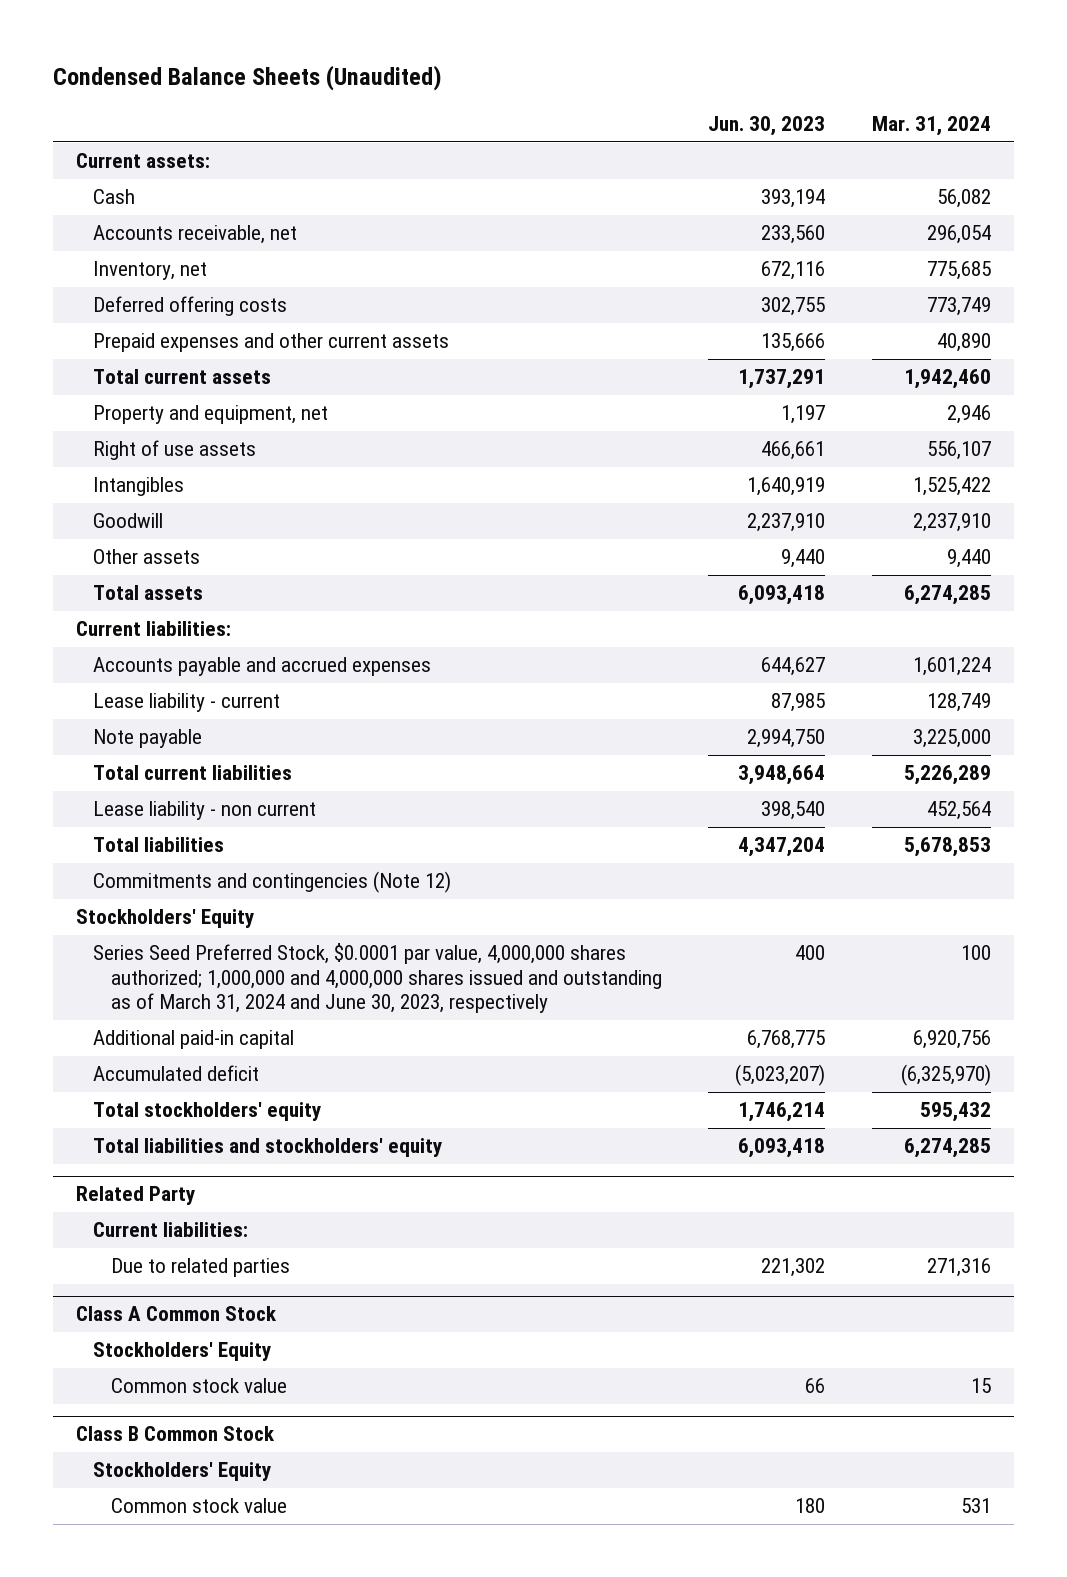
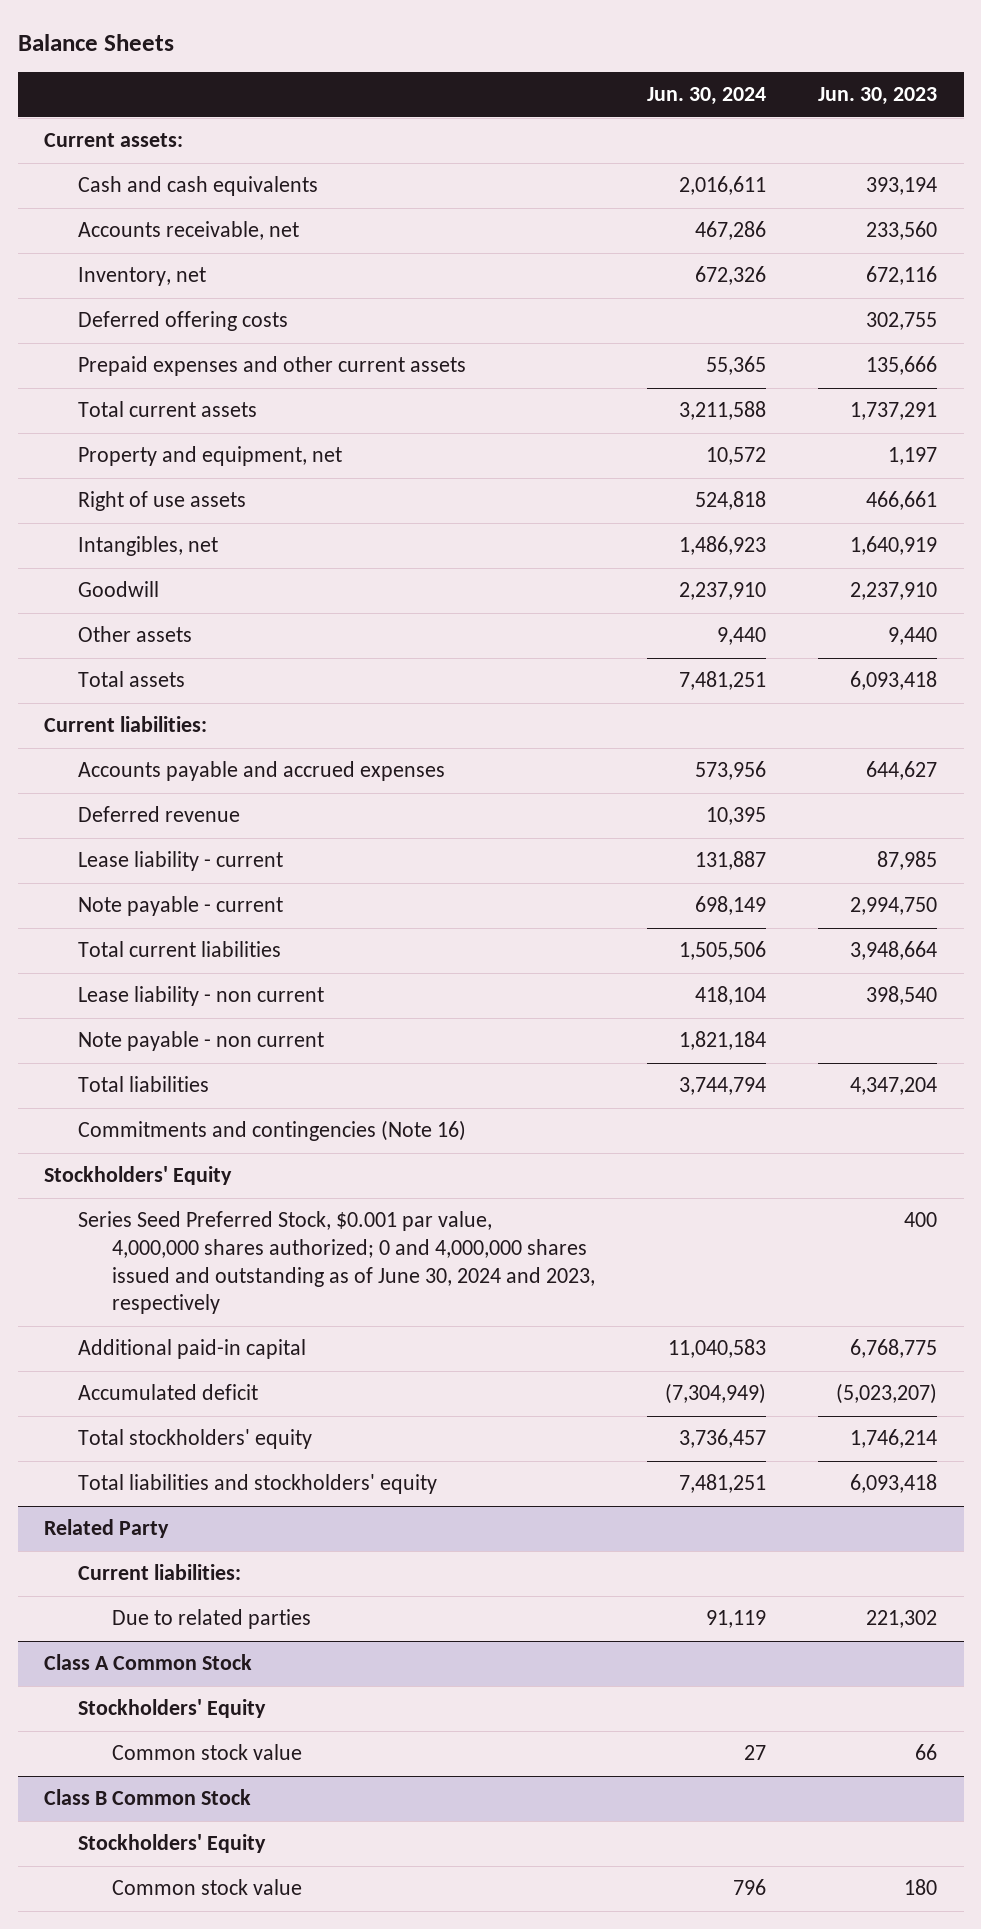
- Condensed Balance Sheets (Unaudited)
+ Balance Sheets
- | Jun. 30, 2023 | Mar. 31, 2024
+ | Jun. 30, 2024 | Jun. 30, 2023
- Cash | 393,194 | 56,082
+ Cash and cash equivalents | 2,016,611 | 393,194
- Intangibles | 1,640,919 | 1,525,422
+ Intangibles, net | 1,486,923 | 1,640,919
+ Deferred revenue | 10,395 |
- Note payable | 2,994,750 | 3,225,000
+ Note payable - current | 698,149 | 2,994,750
+ Note payable - non current | 1,821,184 |
- Commitments and contingencies (Note 12)
+ Commitments and contingencies (Note 16)
- Series Seed Preferred Stock, $0.0001 par value, 4,000,000 shares authorized; 1,000,000 and 4,000,000 shares issued and outstanding as of March 31, 2024 and June 30, 2023, respectively | 400 | 100
+ Series Seed Preferred Stock, $0.001 par value, 4,000,000 shares authorized; 0 and 4,000,000 shares issued and outstanding as of June 30, 2024 and 2023, respectively | | 400

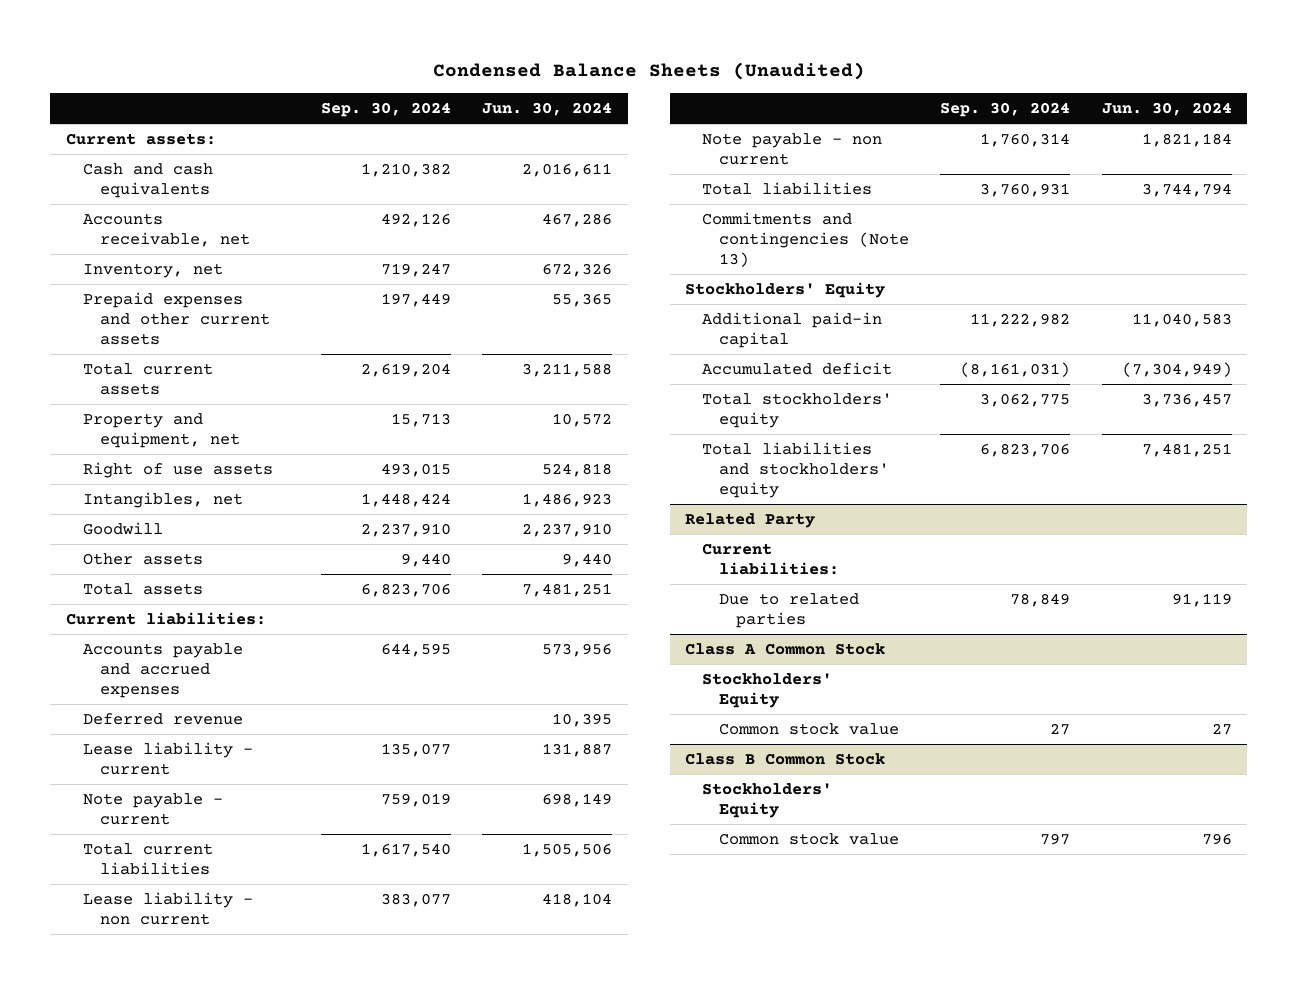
- Balance Sheets
+ Condensed Balance Sheets (Unaudited)
- | Jun. 30, 2024 | Jun. 30, 2023
+ | Sep. 30, 2024 | Jun. 30, 2024
- Deferred offering costs | | 302,755
- Commitments and contingencies (Note 16)
+ Commitments and contingencies (Note 13)
- Series Seed Preferred Stock, $0.001 par value, 4,000,000 shares authorized; 0 and 4,000,000 shares issued and outstanding as of June 30, 2024 and 2023, respectively | | 400

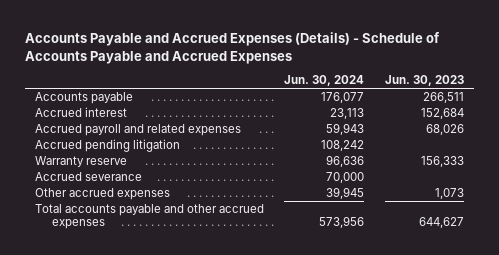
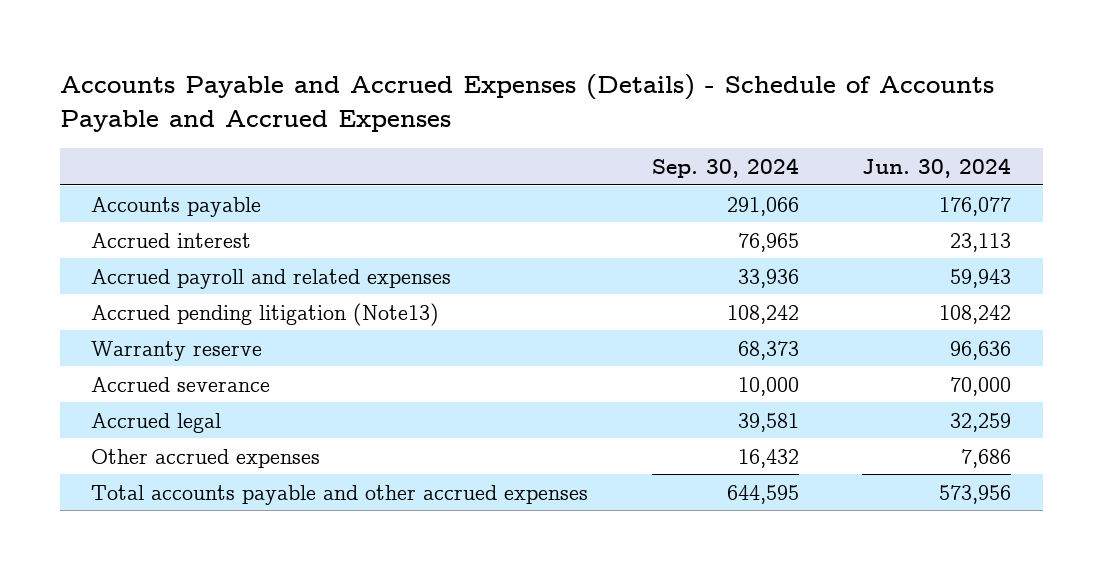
- | Jun. 30, 2024 | Jun. 30, 2023
+ | Sep. 30, 2024 | Jun. 30, 2024
- Accrued pending litigation | 108,242 |
+ Accrued pending litigation (Note13) | 108,242 | 108,242
- Other accrued expenses | 39,945 | 1,073
+ Accrued legal | 39,581 | 32,259
+ Other accrued expenses | 16,432 | 7,686

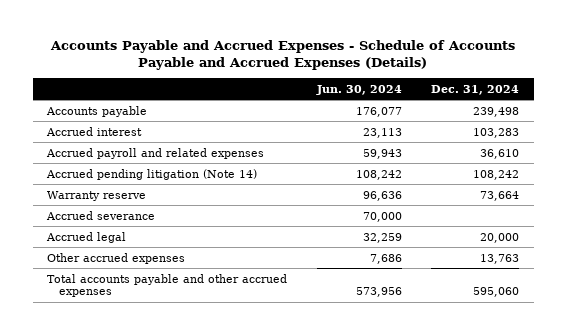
- Accounts Payable and Accrued Expenses (Details) - Schedule of Accounts Payable and Accrued Expenses
+ Accounts Payable and Accrued Expenses - Schedule of Accounts Payable and Accrued Expenses (Details)
- | Sep. 30, 2024 | Jun. 30, 2024
+ | Jun. 30, 2024 | Dec. 31, 2024
- Accrued pending litigation (Note13) | 108,242 | 108,242
+ Accrued pending litigation (Note 14) | 108,242 | 108,242

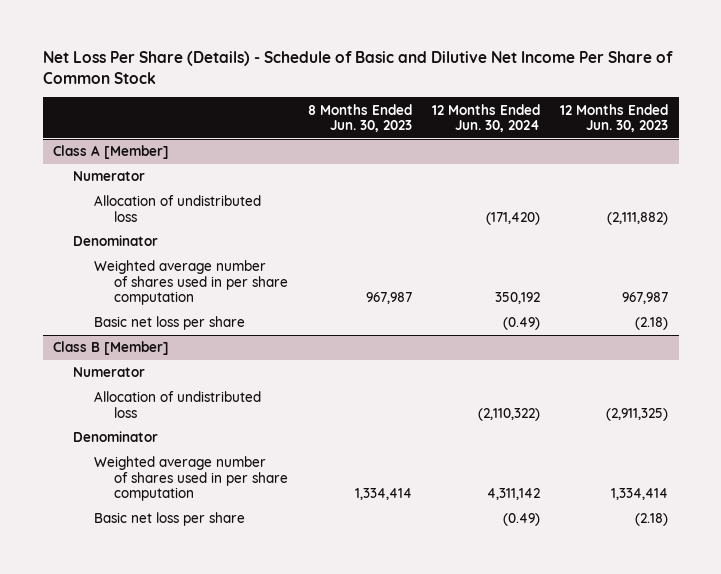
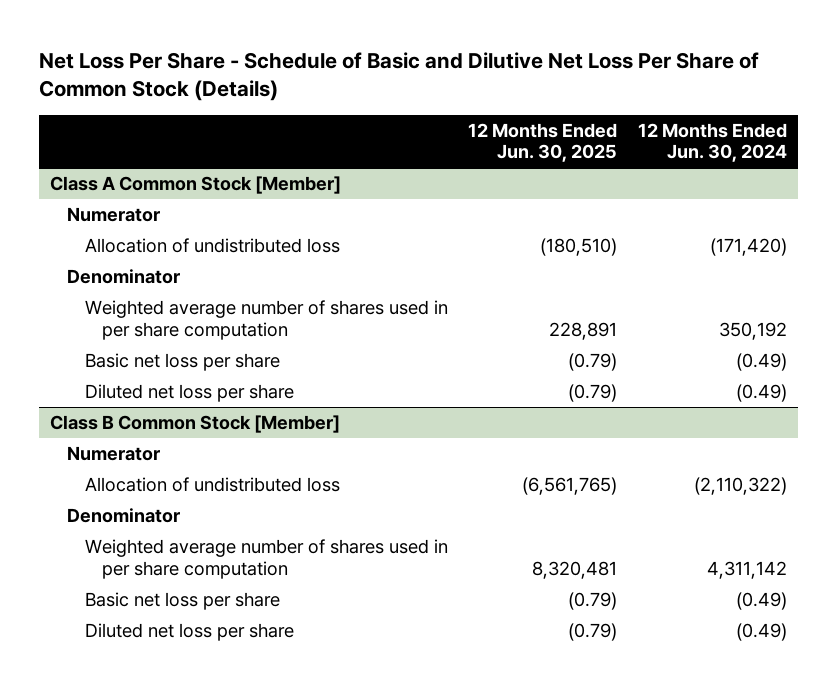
- Net Loss Per Share (Details) - Schedule of Basic and Dilutive Net Income Per Share of Common Stock
+ Net Loss Per Share - Schedule of Basic and Dilutive Net Loss Per Share of Common Stock (Details)
- | 8 Months Ended Jun. 30, 2023 | 12 Months Ended Jun. 30, 2024 | 12 Months Ended Jun. 30, 2023
+ | 12 Months Ended Jun. 30, 2025 | 12 Months Ended Jun. 30, 2024
- Class A [Member]
+ Class A Common Stock [Member]
- Class B [Member]
+ Diluted net loss per share | (0.79) | (0.49)
+ Class B Common Stock [Member]
+ Diluted net loss per share | (0.79) | (0.49)

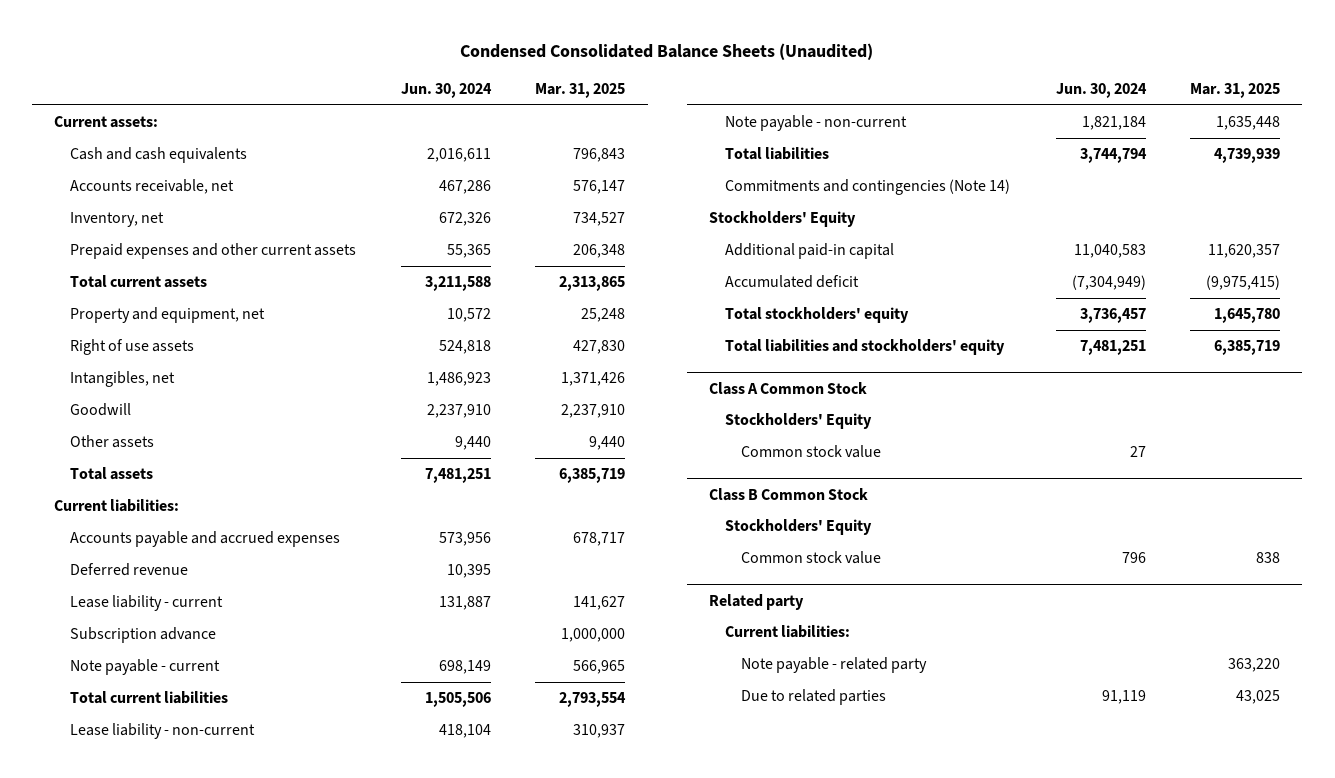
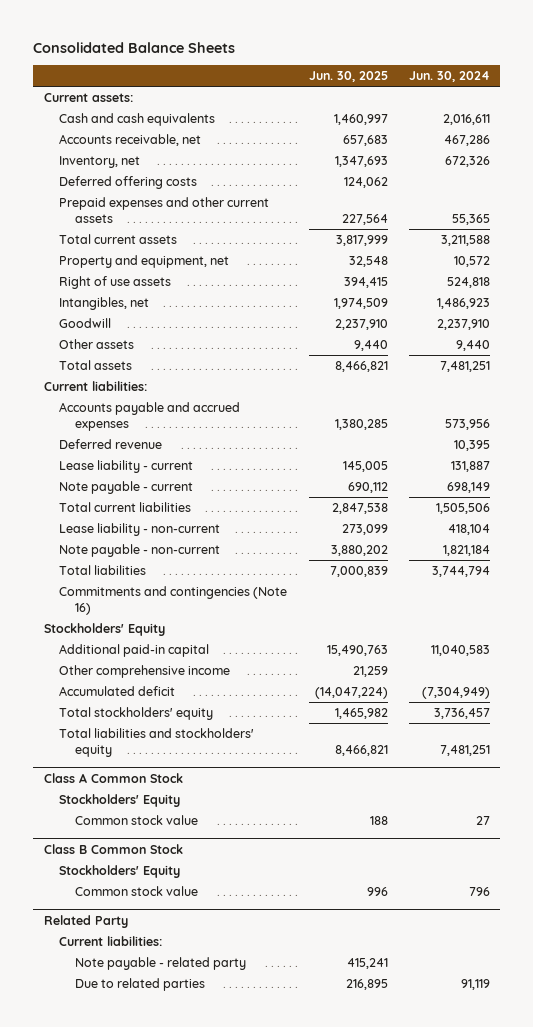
- Condensed Consolidated Balance Sheets (Unaudited)
+ Consolidated Balance Sheets
- | Jun. 30, 2024 | Mar. 31, 2025
+ | Jun. 30, 2025 | Jun. 30, 2024
+ Deferred offering costs | 124,062 |
- Subscription advance | | 1,000,000
- Commitments and contingencies (Note 14)
+ Commitments and contingencies (Note 16)
+ Other comprehensive income | 21,259 |
- Related party
+ Related Party

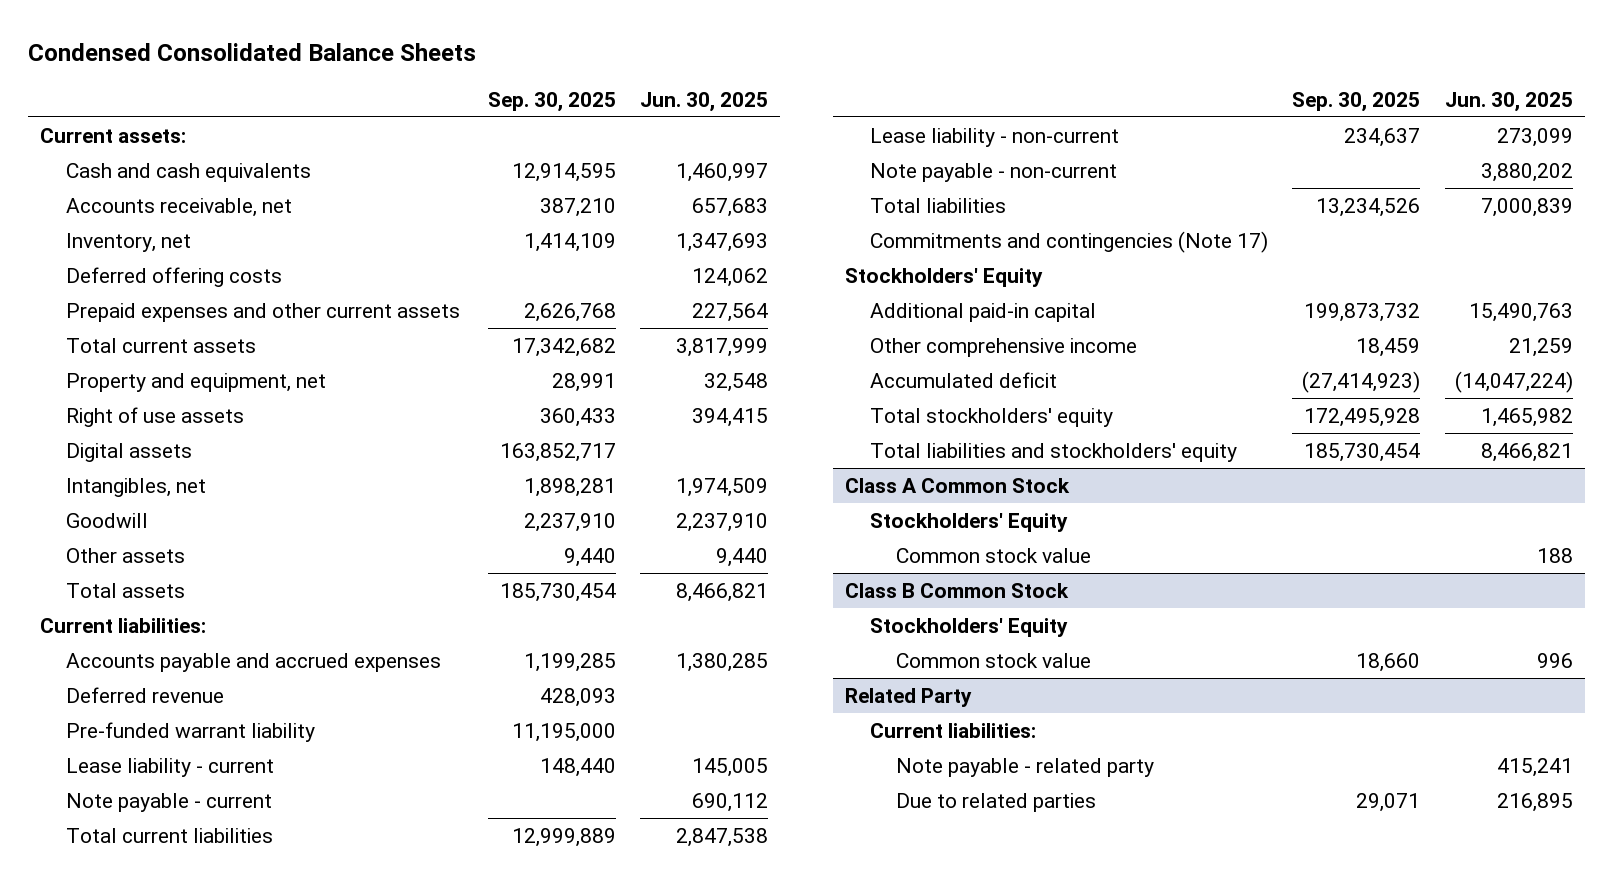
- Consolidated Balance Sheets
+ Condensed Consolidated Balance Sheets
- | Jun. 30, 2025 | Jun. 30, 2024
+ | Sep. 30, 2025 | Jun. 30, 2025
+ Digital assets | 163,852,717 |
+ Pre-funded warrant liability | 11,195,000 |
- Commitments and contingencies (Note 16)
+ Commitments and contingencies (Note 17)

